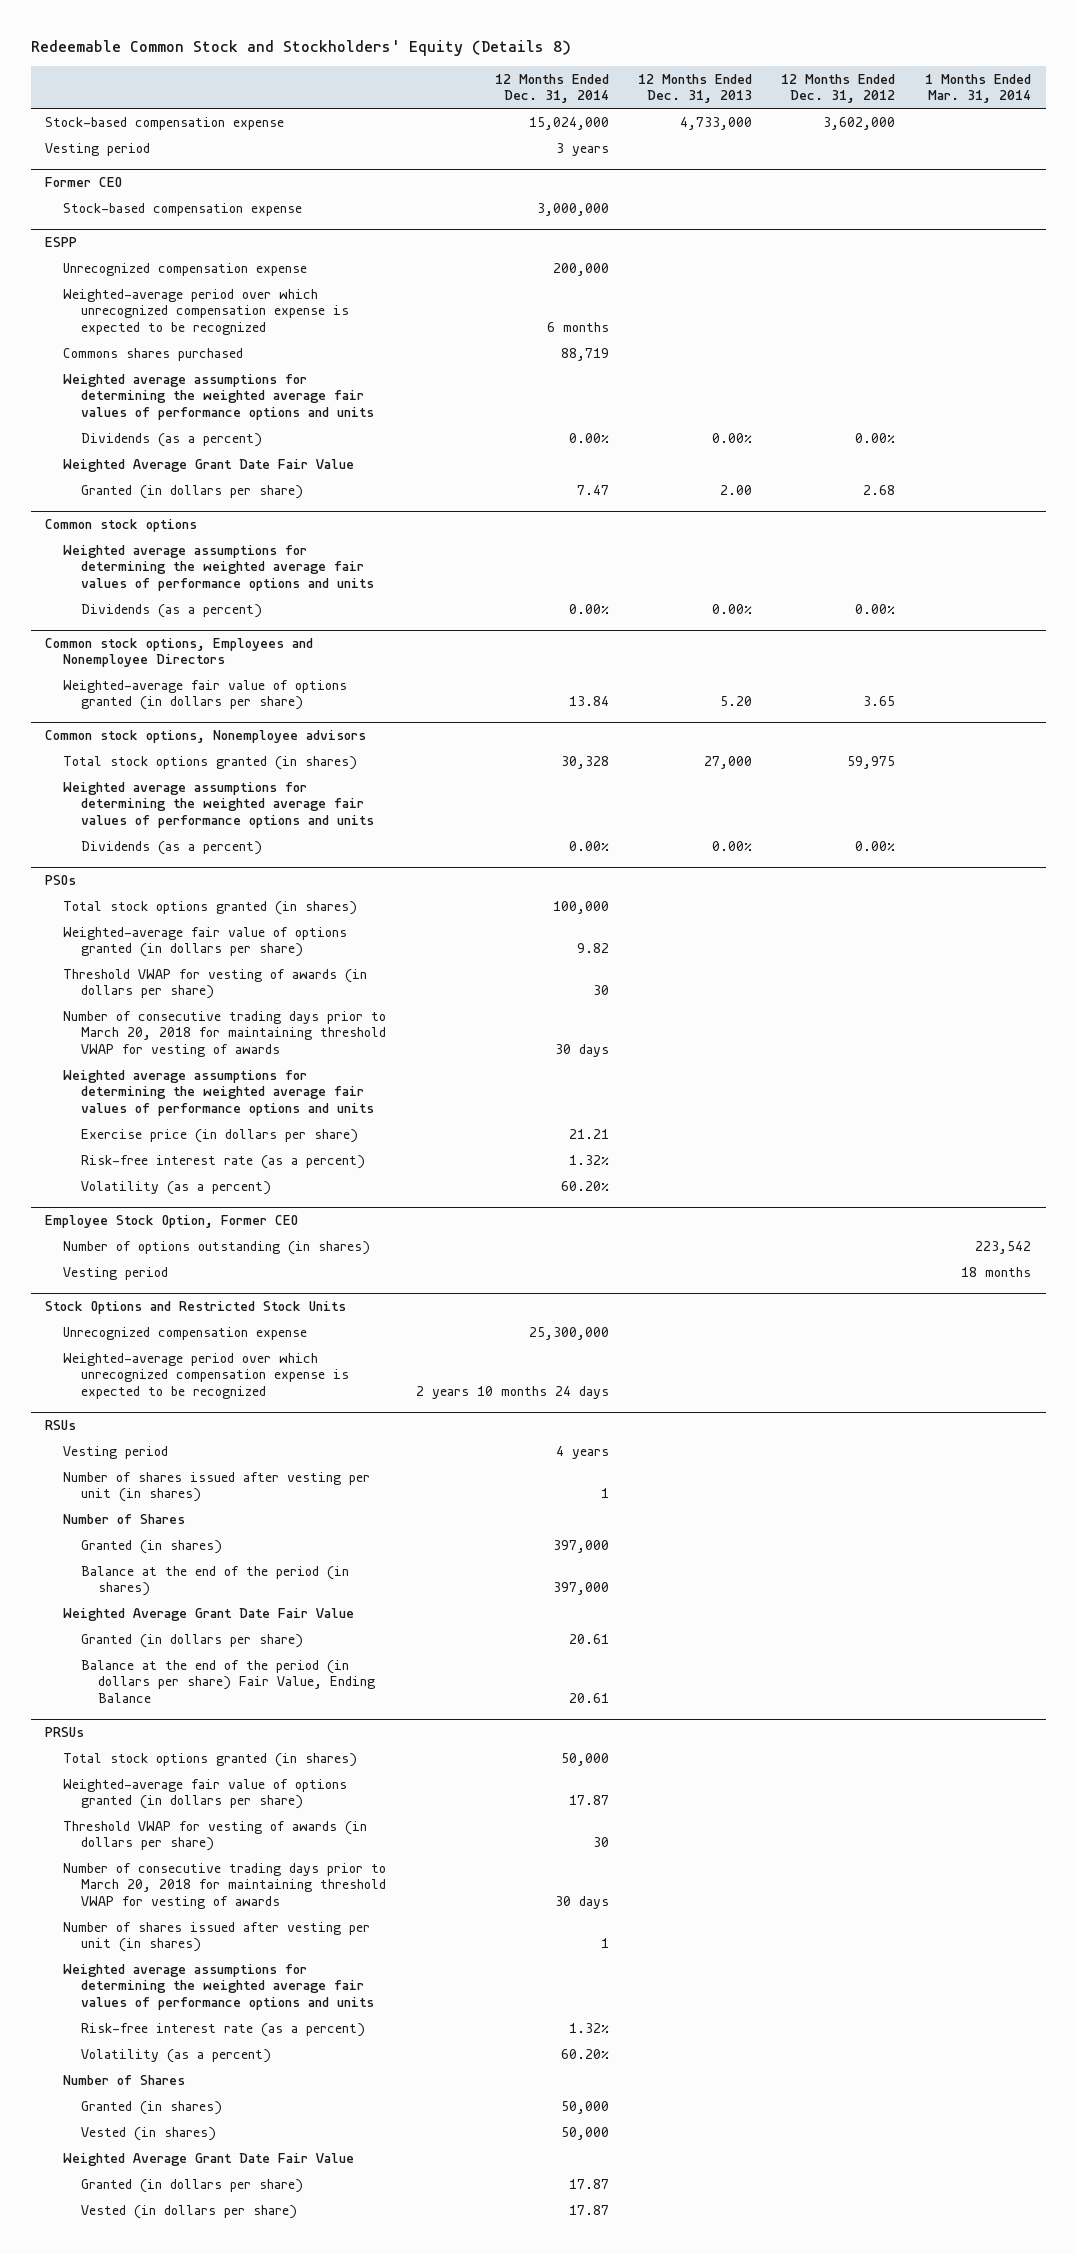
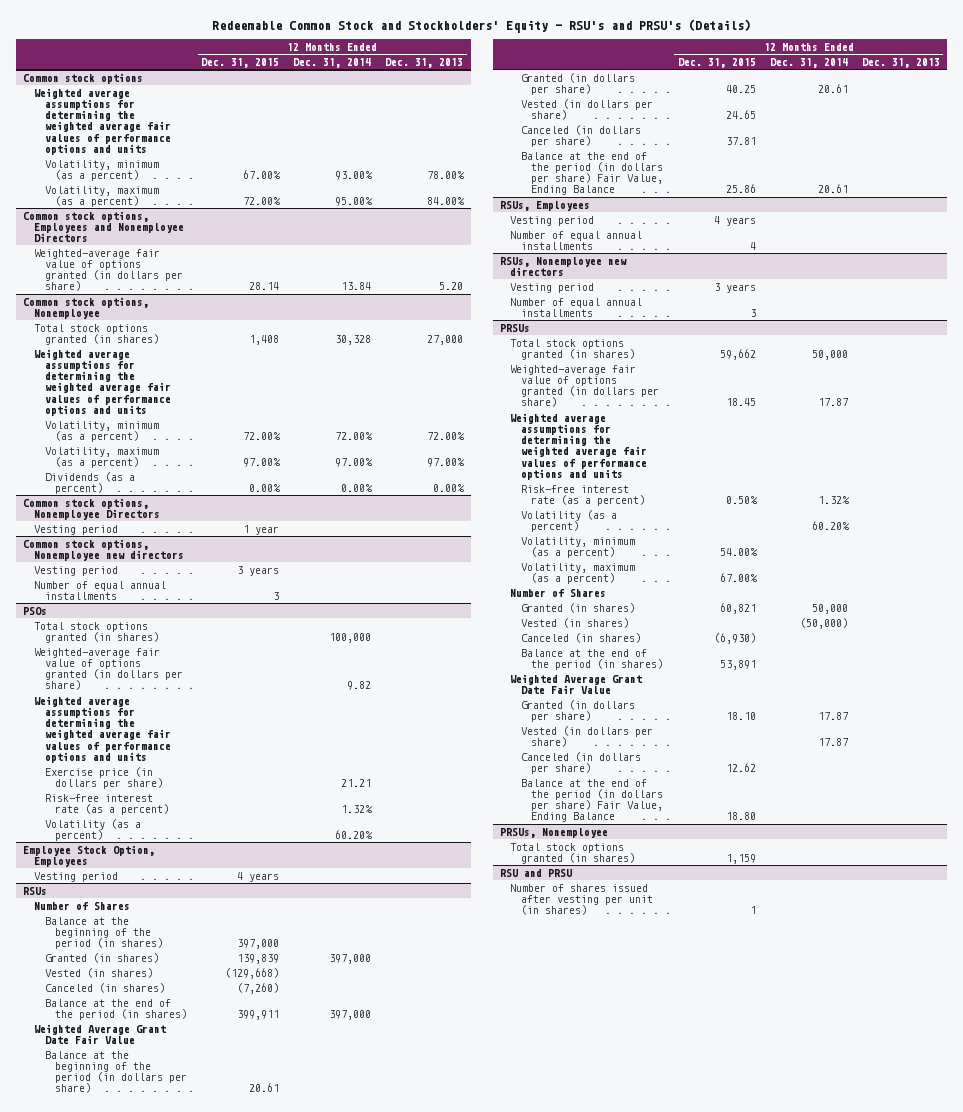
- Redeemable Common Stock and Stockholders' Equity (Details 8)
+ Redeemable Common Stock and Stockholders' Equity - RSU's and PRSU's (Details)
- | 12 Months Ended Dec. 31, 2014 | 12 Months Ended Dec. 31, 2013 | 12 Months Ended Dec. 31, 2012 | 1 Months Ended Mar. 31, 2014
+ | 12 Months Ended Dec. 31, 2015 | 12 Months Ended Dec. 31, 2014 | 12 Months Ended Dec. 31, 2013
- Stock-based compensation expense | 15,024,000 | 4,733,000 | 3,602,000 |
- Vesting period | 3 years | | |
- Former CEO
- Stock-based compensation expense | 3,000,000 | | |
- ESPP
- Unrecognized compensation expense | 200,000 | | |
- Weighted-average period over which unrecognized compensation expense is expected to be recognized | 6 months | | |
- Commons shares purchased | 88,719 | | |
- Weighted average assumptions for determining the weighted average fair values of performance options and units
- Dividends (as a percent) | 0.00% | 0.00% | 0.00% |
- Weighted Average Grant Date Fair Value
- Granted (in dollars per share) | 7.47 | 2.00 | 2.68 |
@ Common stock options
- Dividends (as a percent) | 0.00% | 0.00% | 0.00% |
+ Volatility, minimum (as a percent) | 67.00% | 93.00% | 78.00%
+ Volatility, maximum (as a percent) | 72.00% | 95.00% | 84.00%
- Common stock options, Nonemployee advisors
+ Common stock options, Nonemployee
+ Volatility, minimum (as a percent) | 72.00% | 72.00% | 72.00%
+ Volatility, maximum (as a percent) | 97.00% | 97.00% | 97.00%
+ Common stock options, Nonemployee Directors
+ Vesting period | 1 year | |
+ Common stock options, Nonemployee new directors
+ Vesting period | 3 years | |
+ Number of equal annual installments | 3 | |
@ PSOs
- Threshold VWAP for vesting of awards (in dollars per share) | 30 | | |
- Number of consecutive trading days prior to March 20, 2018 for maintaining threshold VWAP for vesting of awards | 30 days | | |
- Employee Stock Option, Former CEO
- Number of options outstanding (in shares) | | | | 223,542
+ Employee Stock Option, Employees
- Stock Options and Restricted Stock Units
- Unrecognized compensation expense | 25,300,000 | | |
- Weighted-average period over which unrecognized compensation expense is expected to be recognized | 2 years 10 months 24 days | | |
@ RSUs
- Vesting period | 4 years | | |
- Number of shares issued after vesting per unit (in shares) | 1 | | |
+ Balance at the beginning of the period (in shares) | 397,000 | |
+ Vested (in shares) | (129,668) | |
+ Canceled (in shares) | (7,260) | |
+ Balance at the beginning of the period (in dollars per share) | 20.61 | |
+ Vested (in dollars per share) | 24.65 | |
+ Canceled (in dollars per share) | 37.81 | |
+ RSUs, Employees
+ Vesting period | 4 years | |
+ Number of equal annual installments | 4 | |
+ RSUs, Nonemployee new directors
+ Vesting period | 3 years | |
+ Number of equal annual installments | 3 | |
@ PRSUs
- Threshold VWAP for vesting of awards (in dollars per share) | 30 | | |
- Number of consecutive trading days prior to March 20, 2018 for maintaining threshold VWAP for vesting of awards | 30 days | | |
- Number of shares issued after vesting per unit (in shares) | 1 | | |
+ Volatility, minimum (as a percent) | 54.00% | |
+ Volatility, maximum (as a percent) | 67.00% | |
- Vested (in shares) | 50,000 | | |
+ Vested (in shares) | | (50,000) |
+ Canceled (in shares) | (6,930) | |
+ Balance at the end of the period (in shares) | 53,891 | |
+ Canceled (in dollars per share) | 12.62 | |
+ Balance at the end of the period (in dollars per share) Fair Value, Ending Balance | 18.80 | |
+ PRSUs, Nonemployee
+ Total stock options granted (in shares) | 1,159 | |
+ RSU and PRSU
+ Number of shares issued after vesting per unit (in shares) | 1 | |

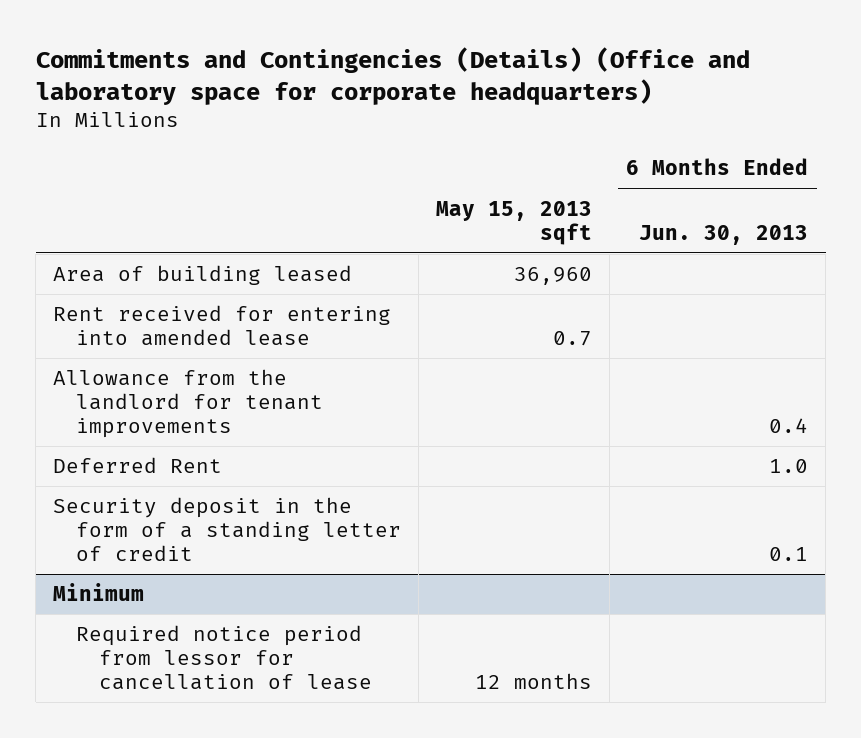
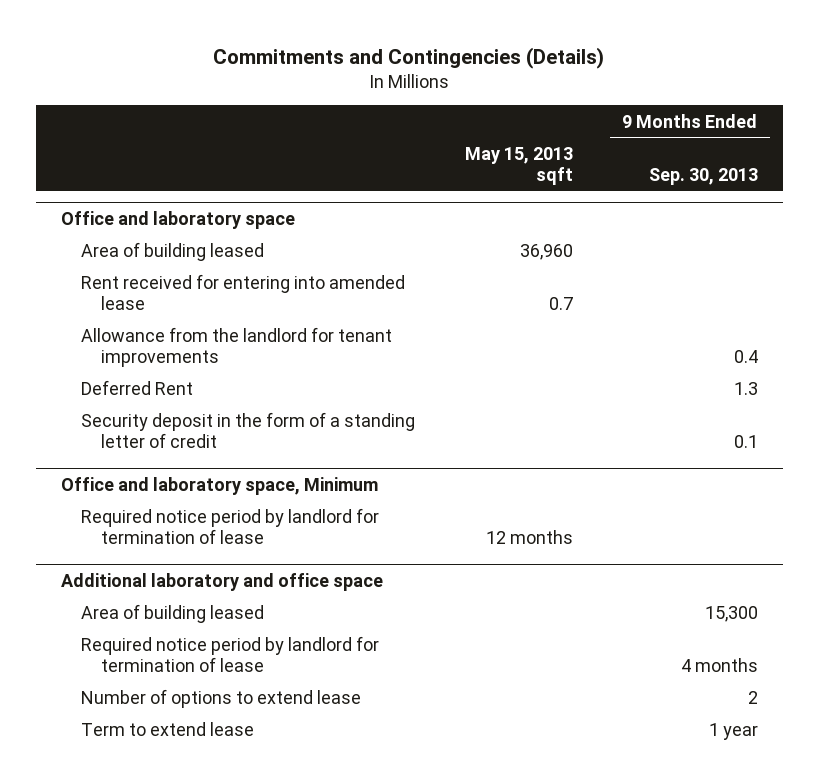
- Commitments and Contingencies (Details) (Office and laboratory space for corporate headquarters)
+ Commitments and Contingencies (Details)
- | May 15, 2013 sqft | 6 Months Ended Jun. 30, 2013
+ | May 15, 2013 sqft | 9 Months Ended Sep. 30, 2013
+ Office and laboratory space
- Minimum
- Required notice period from lessor for cancellation of lease | 12 months |
+ Office and laboratory space, Minimum
+ Required notice period by landlord for termination of lease | 12 months |
+ Additional laboratory and office space
+ Area of building leased | | 15,300
+ Required notice period by landlord for termination of lease | | 4 months
+ Number of options to extend lease | | 2
+ Term to extend lease | | 1 year

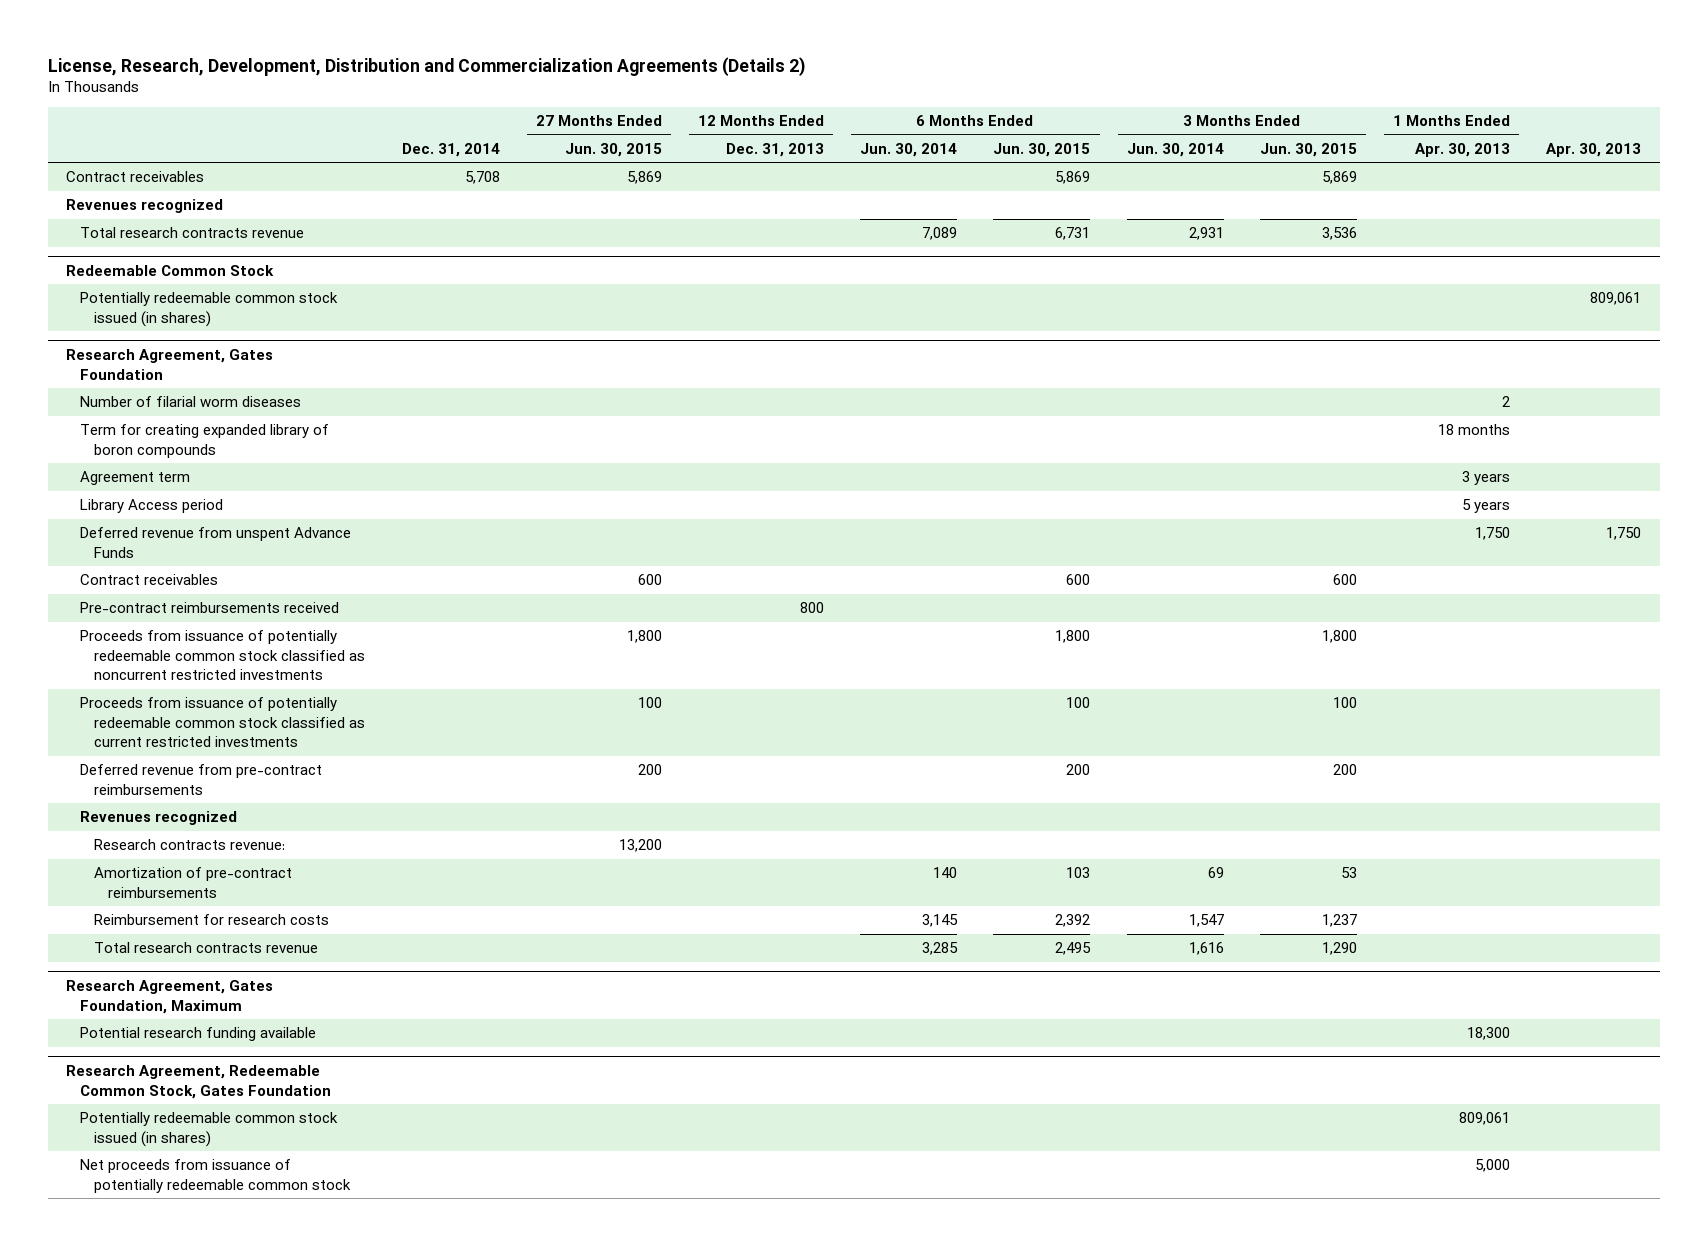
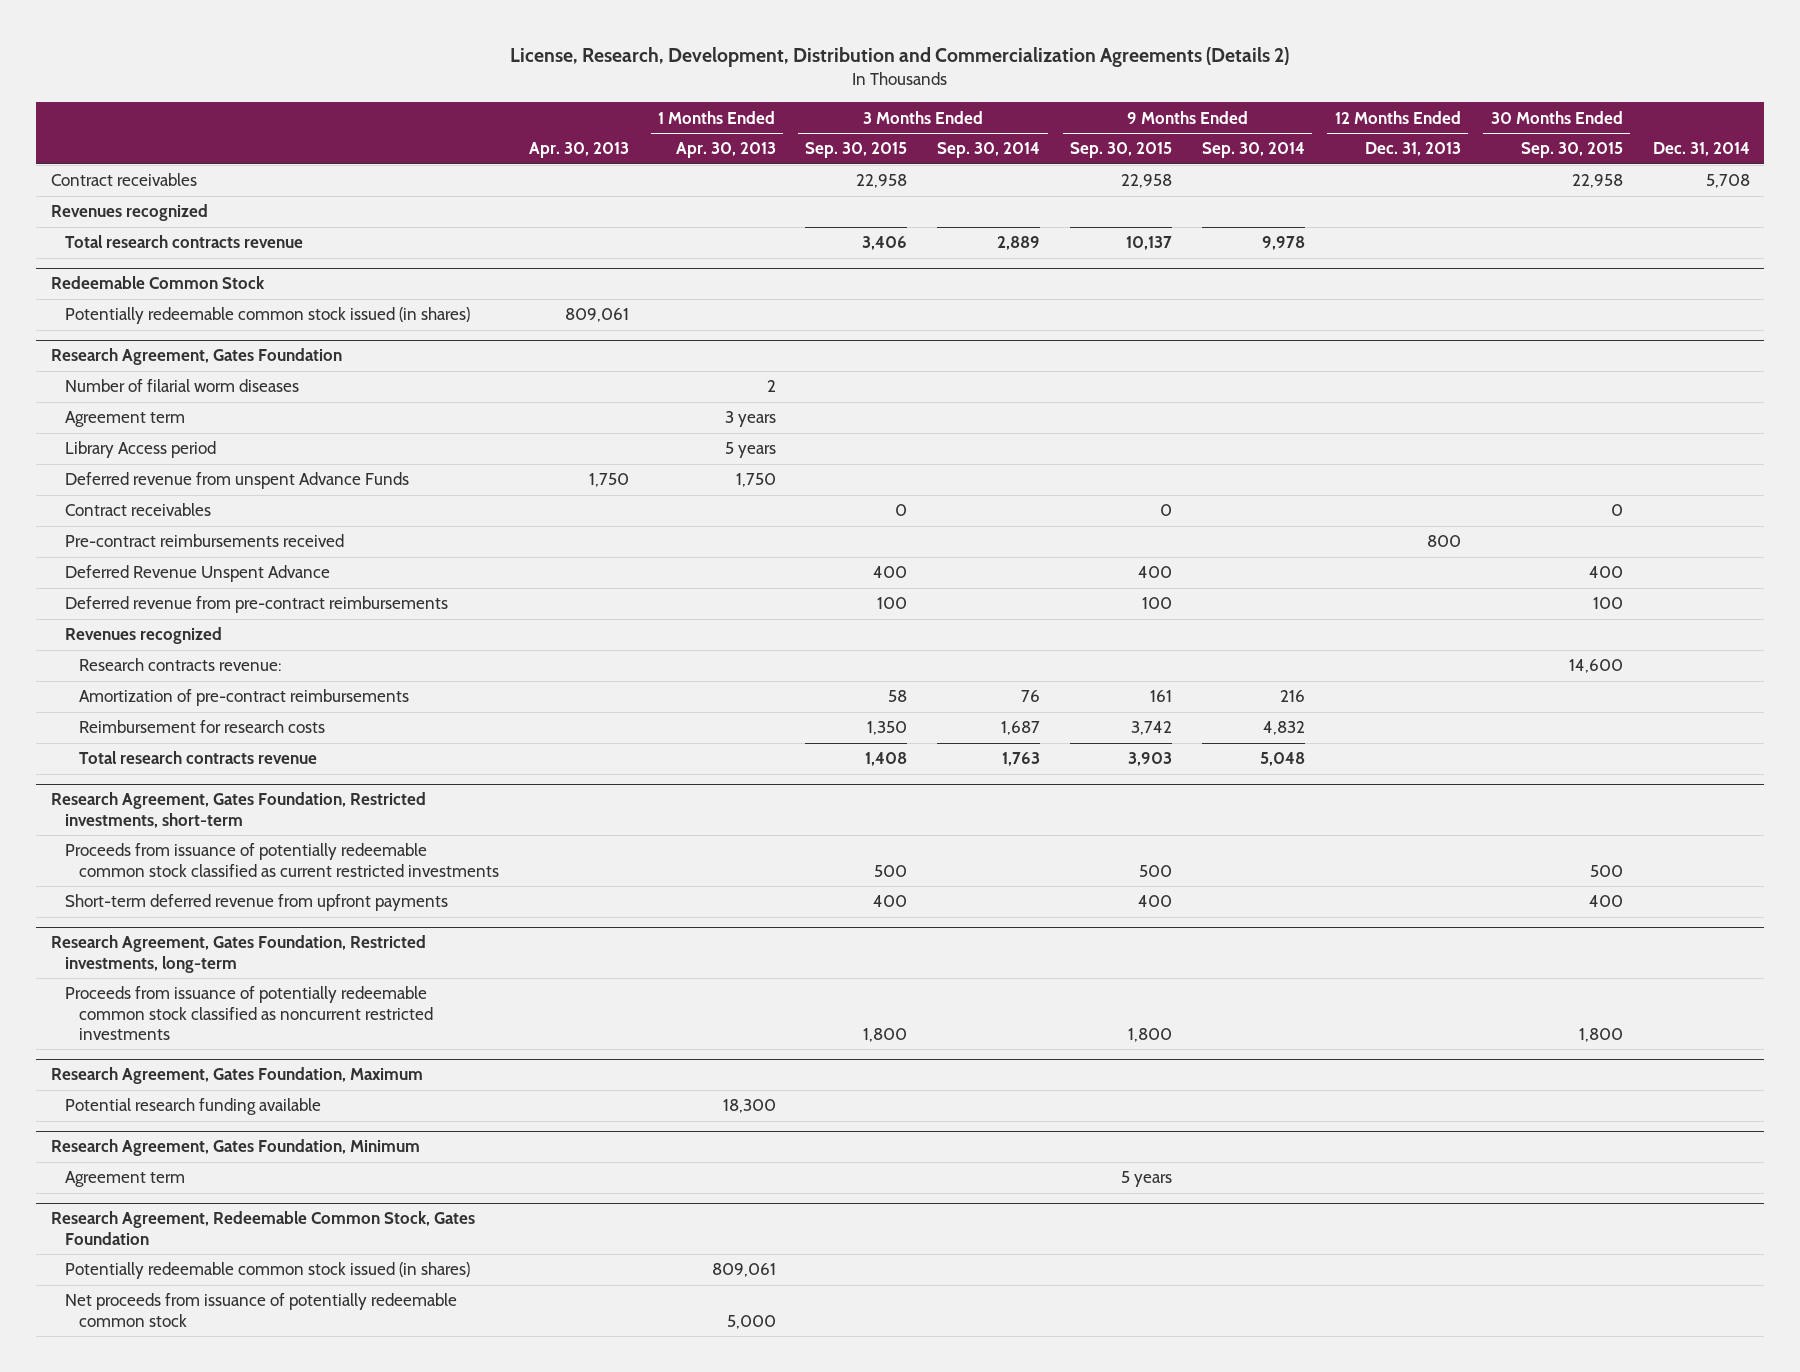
- | Dec. 31, 2014 | 27 Months Ended Jun. 30, 2015 | 12 Months Ended Dec. 31, 2013 | 6 Months Ended Jun. 30, 2014 | 6 Months Ended Jun. 30, 2015 | 3 Months Ended Jun. 30, 2014 | 3 Months Ended Jun. 30, 2015 | 1 Months Ended Apr. 30, 2013 | Apr. 30, 2013
+ | Apr. 30, 2013 | 1 Months Ended Apr. 30, 2013 | 3 Months Ended Sep. 30, 2015 | 3 Months Ended Sep. 30, 2014 | 9 Months Ended Sep. 30, 2015 | 9 Months Ended Sep. 30, 2014 | 12 Months Ended Dec. 31, 2013 | 30 Months Ended Sep. 30, 2015 | Dec. 31, 2014
@ Research Agreement, Gates Foundation
- Term for creating expanded library of boron compounds | | | | | | | | 18 months |
- Proceeds from issuance of potentially redeemable common stock classified as noncurrent restricted investments | | 1,800 | | | 1,800 | | 1,800 | |
- Proceeds from issuance of potentially redeemable common stock classified as current restricted investments | | 100 | | | 100 | | 100 | |
+ Deferred Revenue Unspent Advance | | | 400 | | 400 | | | 400 |
+ Research Agreement, Gates Foundation, Restricted investments, short-term
+ Proceeds from issuance of potentially redeemable common stock classified as current restricted investments | | | 500 | | 500 | | | 500 |
+ Short-term deferred revenue from upfront payments | | | 400 | | 400 | | | 400 |
+ Research Agreement, Gates Foundation, Restricted investments, long-term
+ Proceeds from issuance of potentially redeemable common stock classified as noncurrent restricted investments | | | 1,800 | | 1,800 | | | 1,800 |
+ Research Agreement, Gates Foundation, Minimum
+ Agreement term | | | | | 5 years | | | |

